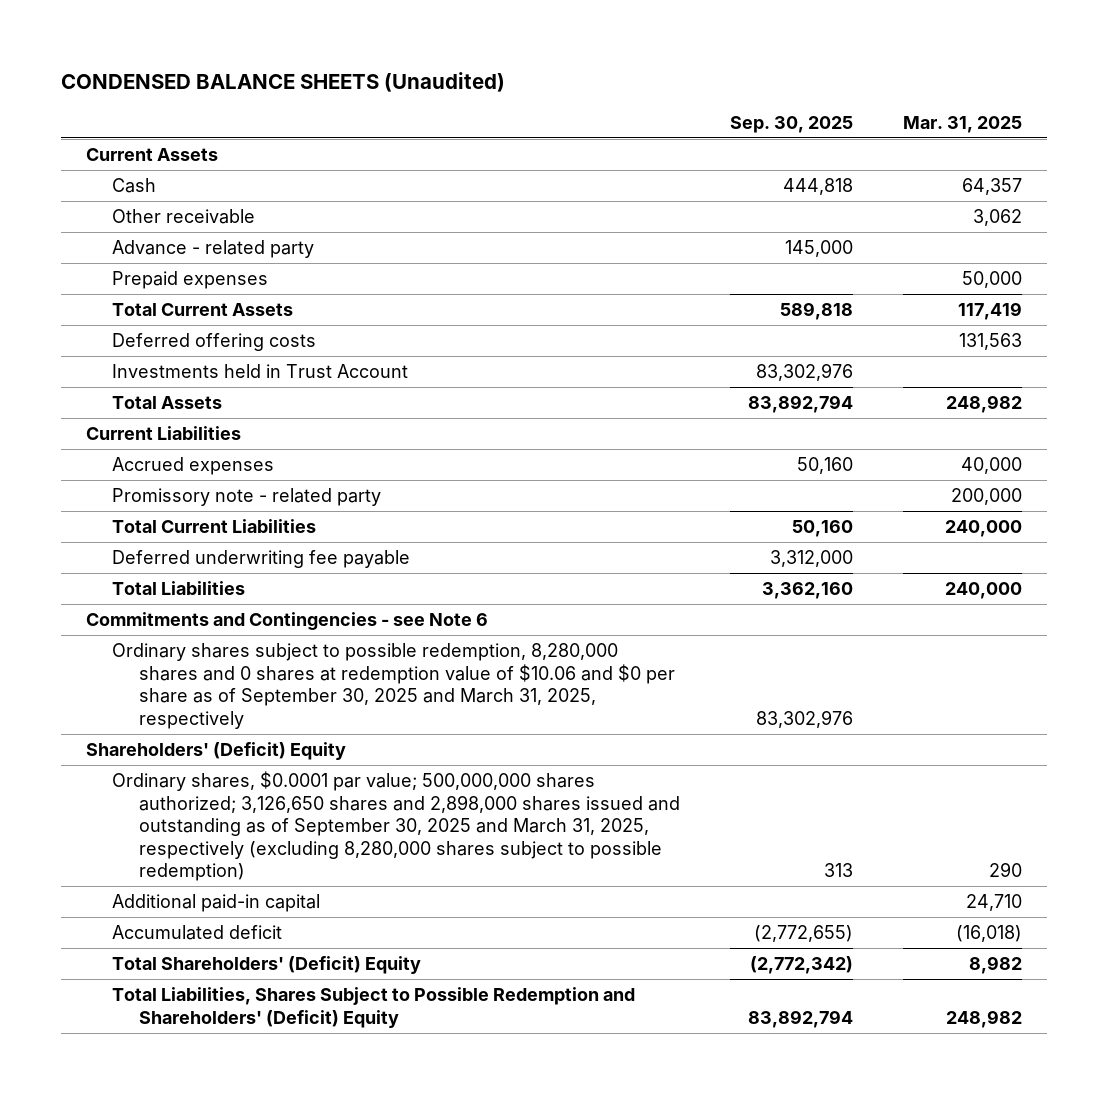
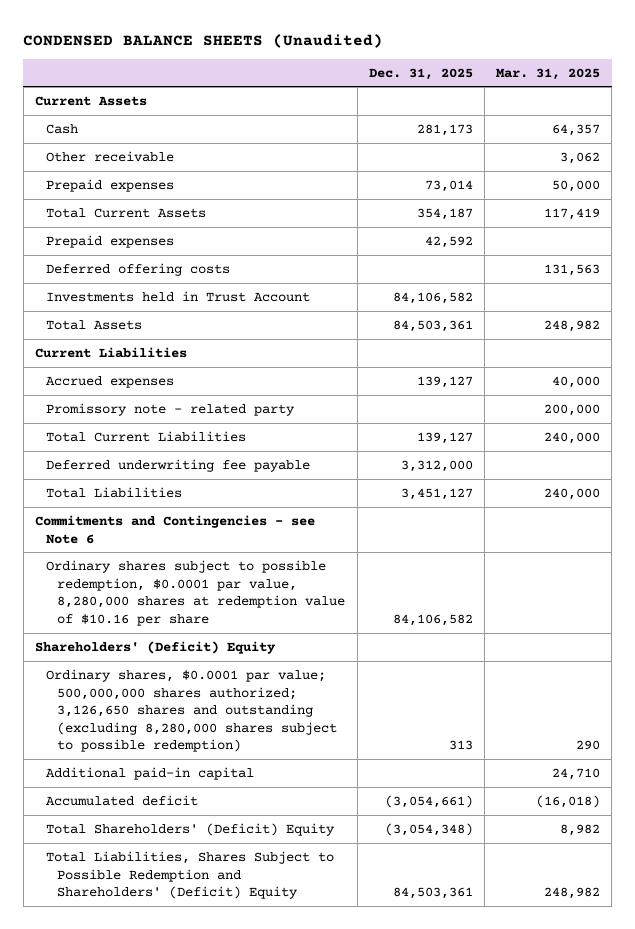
- | Sep. 30, 2025 | Mar. 31, 2025
+ | Dec. 31, 2025 | Mar. 31, 2025
- Advance - related party | 145,000 |
+ Prepaid expenses | 42,592 |
- Ordinary shares subject to possible redemption, 8,280,000 shares and 0 shares at redemption value of $10.06 and $0 per share as of September 30, 2025 and March 31, 2025, respectively | 83,302,976 |
+ Ordinary shares subject to possible redemption, $0.0001 par value, 8,280,000 shares at redemption value of $10.16 per share | 84,106,582 |
- Ordinary shares, $0.0001 par value; 500,000,000 shares authorized; 3,126,650 shares and 2,898,000 shares issued and outstanding as of September 30, 2025 and March 31, 2025, respectively (excluding 8,280,000 shares subject to possible redemption) | 313 | 290
+ Ordinary shares, $0.0001 par value; 500,000,000 shares authorized; 3,126,650 shares and outstanding (excluding 8,280,000 shares subject to possible redemption) | 313 | 290

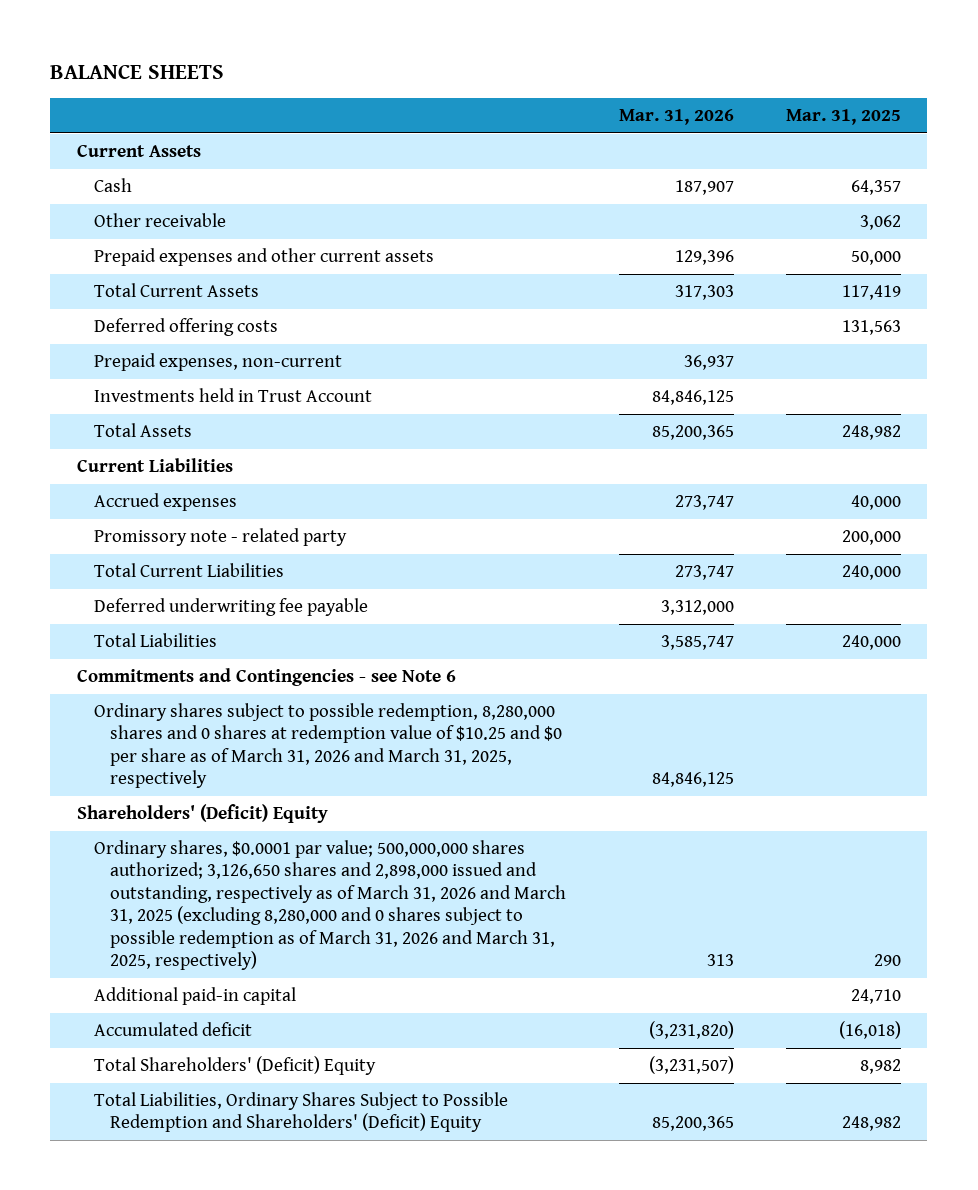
- CONDENSED BALANCE SHEETS (Unaudited)
+ BALANCE SHEETS
- | Dec. 31, 2025 | Mar. 31, 2025
+ | Mar. 31, 2026 | Mar. 31, 2025
- Prepaid expenses | 73,014 | 50,000
+ Prepaid expenses and other current assets | 129,396 | 50,000
- Prepaid expenses | 42,592 |
+ Prepaid expenses, non-current | 36,937 |
- Ordinary shares subject to possible redemption, $0.0001 par value, 8,280,000 shares at redemption value of $10.16 per share | 84,106,582 |
+ Ordinary shares subject to possible redemption, 8,280,000 shares and 0 shares at redemption value of $10.25 and $0 per share as of March 31, 2026 and March 31, 2025, respectively | 84,846,125 |
- Ordinary shares, $0.0001 par value; 500,000,000 shares authorized; 3,126,650 shares and outstanding (excluding 8,280,000 shares subject to possible redemption) | 313 | 290
+ Ordinary shares, $0.0001 par value; 500,000,000 shares authorized; 3,126,650 shares and 2,898,000 issued and outstanding, respectively as of March 31, 2026 and March 31, 2025 (excluding 8,280,000 and 0 shares subject to possible redemption as of March 31, 2026 and March 31, 2025, respectively) | 313 | 290
- Total Liabilities, Shares Subject to Possible Redemption and Shareholders' (Deficit) Equity | 84,503,361 | 248,982
+ Total Liabilities, Ordinary Shares Subject to Possible Redemption and Shareholders' (Deficit) Equity | 85,200,365 | 248,982

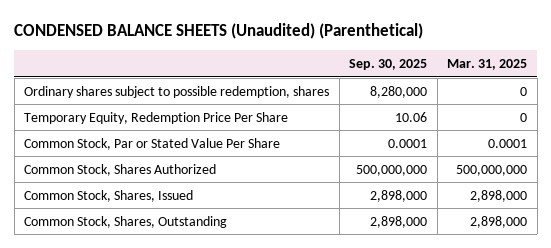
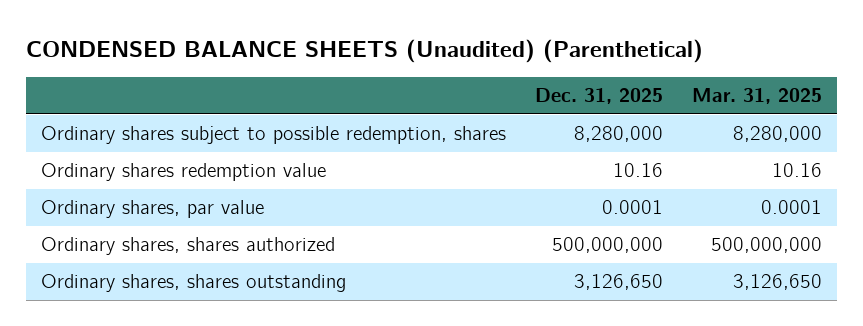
- | Sep. 30, 2025 | Mar. 31, 2025
+ | Dec. 31, 2025 | Mar. 31, 2025
- Ordinary shares subject to possible redemption, shares | 8,280,000 | 0
- Temporary Equity, Redemption Price Per Share | 10.06 | 0
- Common Stock, Par or Stated Value Per Share | 0.0001 | 0.0001
- Common Stock, Shares Authorized | 500,000,000 | 500,000,000
- Common Stock, Shares, Issued | 2,898,000 | 2,898,000
- Common Stock, Shares, Outstanding | 2,898,000 | 2,898,000
+ Ordinary shares subject to possible redemption, shares | 8,280,000 | 8,280,000
+ Ordinary shares redemption value | 10.16 | 10.16
+ Ordinary shares, par value | 0.0001 | 0.0001
+ Ordinary shares, shares authorized | 500,000,000 | 500,000,000
+ Ordinary shares, shares outstanding | 3,126,650 | 3,126,650

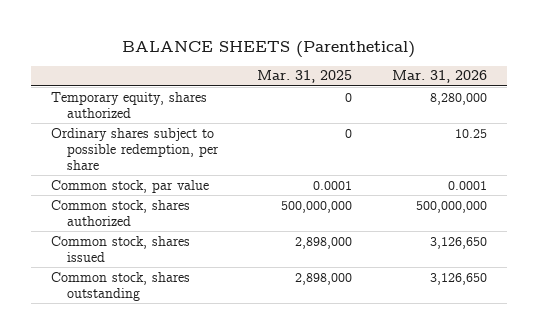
- CONDENSED BALANCE SHEETS (Unaudited) (Parenthetical)
+ BALANCE SHEETS (Parenthetical)
- | Dec. 31, 2025 | Mar. 31, 2025
+ | Mar. 31, 2025 | Mar. 31, 2026
- Ordinary shares subject to possible redemption, shares | 8,280,000 | 8,280,000
- Ordinary shares redemption value | 10.16 | 10.16
- Ordinary shares, par value | 0.0001 | 0.0001
- Ordinary shares, shares authorized | 500,000,000 | 500,000,000
- Ordinary shares, shares outstanding | 3,126,650 | 3,126,650
+ Temporary equity, shares authorized | 0 | 8,280,000
+ Ordinary shares subject to possible redemption, per share | 0 | 10.25
+ Common stock, par value | 0.0001 | 0.0001
+ Common stock, shares authorized | 500,000,000 | 500,000,000
+ Common stock, shares issued | 2,898,000 | 3,126,650
+ Common stock, shares outstanding | 2,898,000 | 3,126,650

